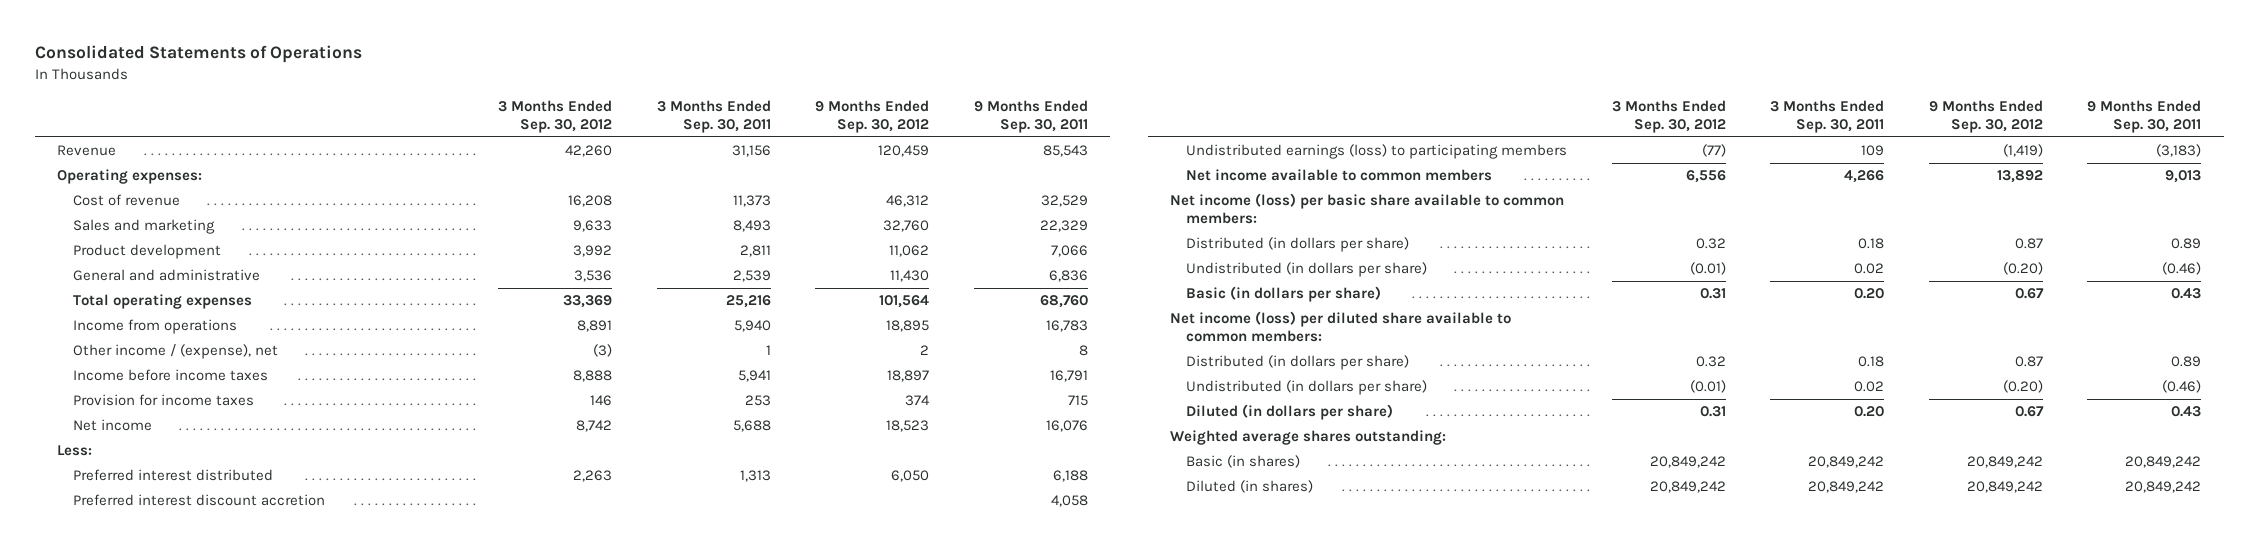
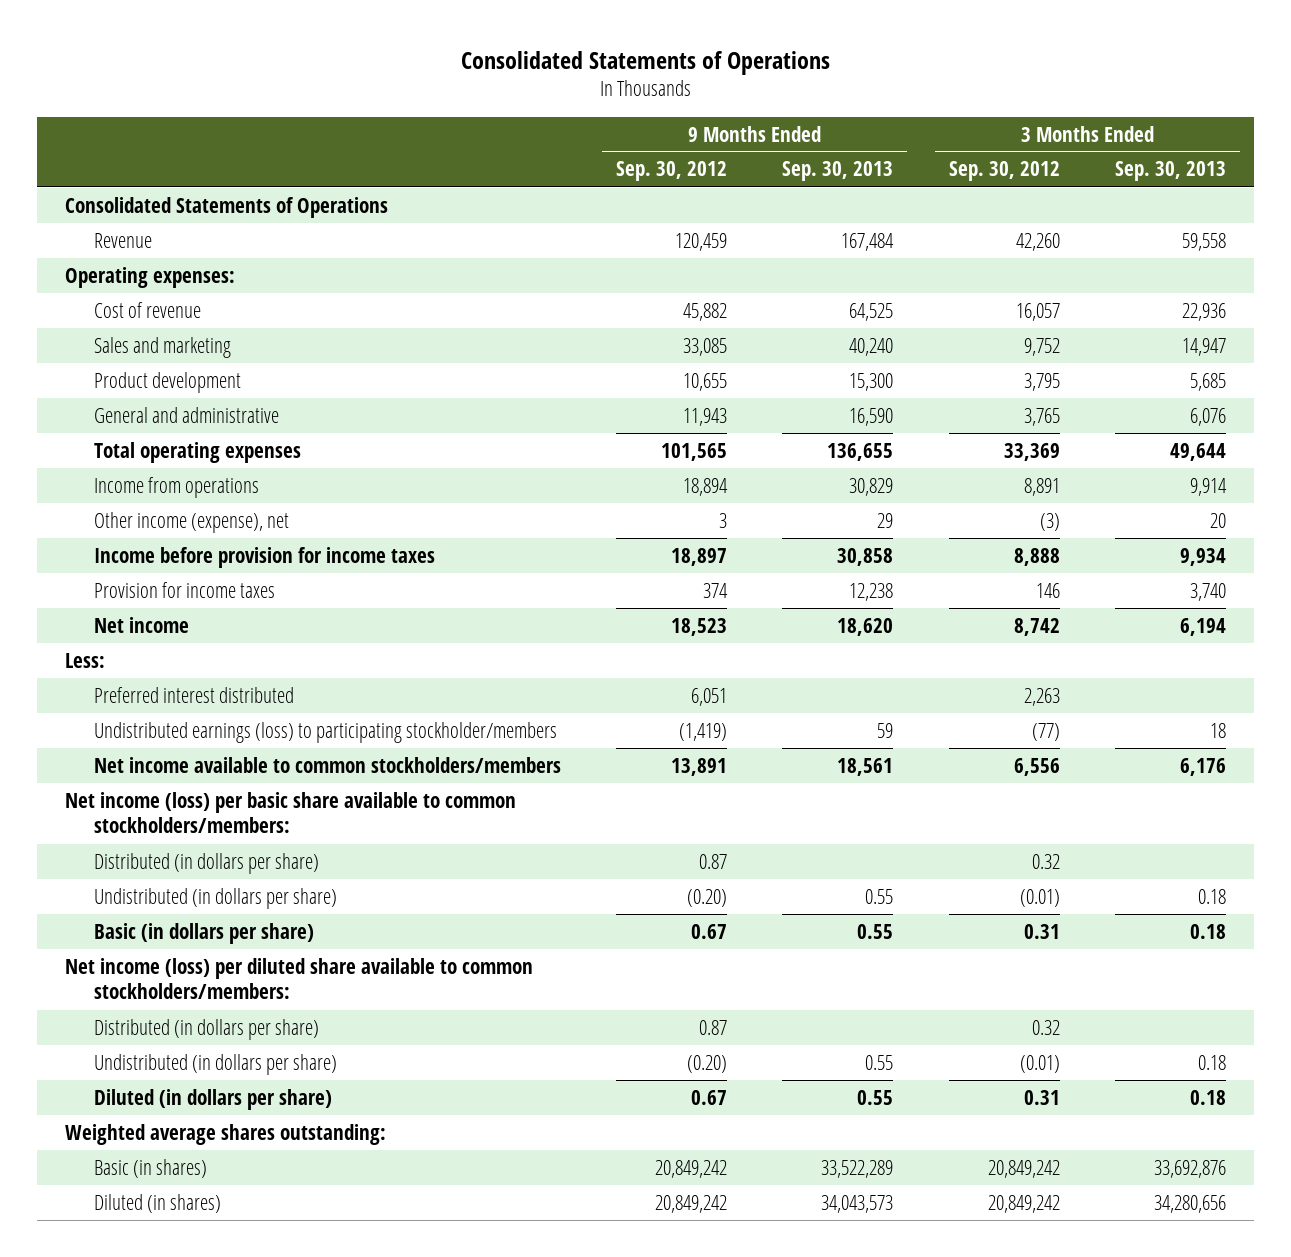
- | 3 Months Ended Sep. 30, 2012 | 3 Months Ended Sep. 30, 2011 | 9 Months Ended Sep. 30, 2012 | 9 Months Ended Sep. 30, 2011
+ | 9 Months Ended Sep. 30, 2012 | 9 Months Ended Sep. 30, 2013 | 3 Months Ended Sep. 30, 2012 | 3 Months Ended Sep. 30, 2013
+ Consolidated Statements of Operations
- Cost of revenue | 16,208 | 11,373 | 46,312 | 32,529
- Sales and marketing | 9,633 | 8,493 | 32,760 | 22,329
- Product development | 3,992 | 2,811 | 11,062 | 7,066
- General and administrative | 3,536 | 2,539 | 11,430 | 6,836
- Total operating expenses | 33,369 | 25,216 | 101,564 | 68,760
- Income from operations | 8,891 | 5,940 | 18,895 | 16,783
- Other income / (expense), net | (3) | 1 | 2 | 8
- Income before income taxes | 8,888 | 5,941 | 18,897 | 16,791
+ Cost of revenue | 45,882 | 64,525 | 16,057 | 22,936
+ Sales and marketing | 33,085 | 40,240 | 9,752 | 14,947
+ Product development | 10,655 | 15,300 | 3,795 | 5,685
+ General and administrative | 11,943 | 16,590 | 3,765 | 6,076
+ Total operating expenses | 101,565 | 136,655 | 33,369 | 49,644
+ Income from operations | 18,894 | 30,829 | 8,891 | 9,914
+ Other income (expense), net | 3 | 29 | (3) | 20
+ Income before provision for income taxes | 18,897 | 30,858 | 8,888 | 9,934
- Preferred interest distributed | 2,263 | 1,313 | 6,050 | 6,188
- Preferred interest discount accretion | | | | 4,058
- Undistributed earnings (loss) to participating members | (77) | 109 | (1,419) | (3,183)
- Net income available to common members | 6,556 | 4,266 | 13,892 | 9,013
- Net income (loss) per basic share available to common members:
+ Preferred interest distributed | 6,051 | | 2,263 |
+ Undistributed earnings (loss) to participating stockholder/members | (1,419) | 59 | (77) | 18
+ Net income available to common stockholders/members | 13,891 | 18,561 | 6,556 | 6,176
+ Net income (loss) per basic share available to common stockholders/members:
- Net income (loss) per diluted share available to common members:
+ Net income (loss) per diluted share available to common stockholders/members:

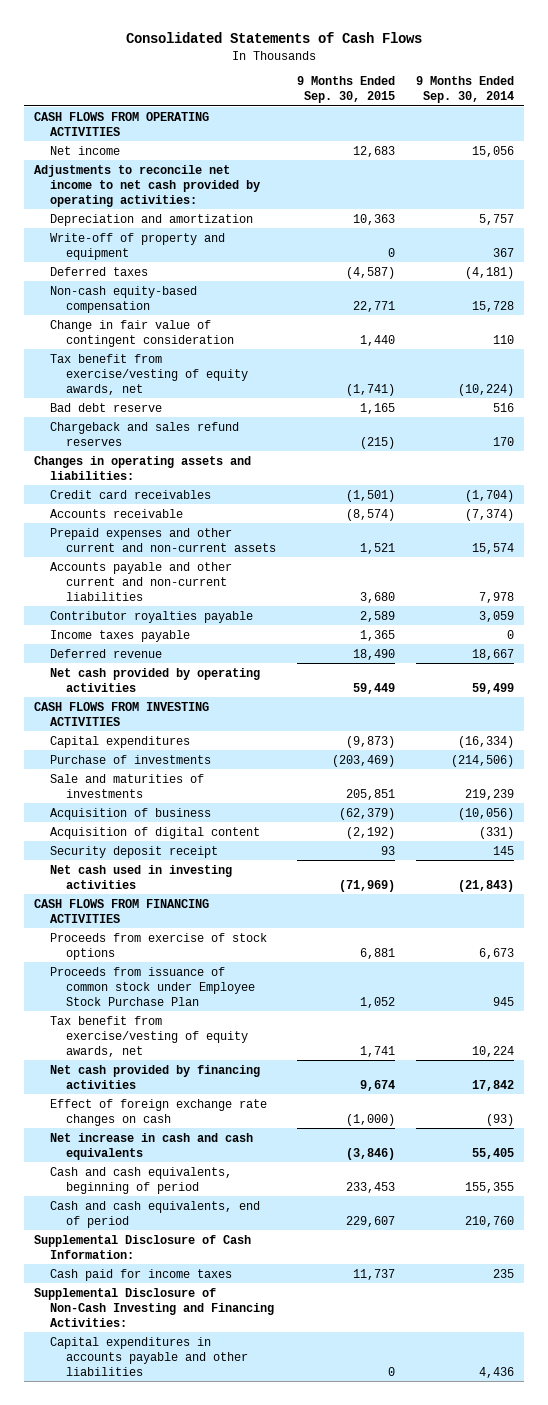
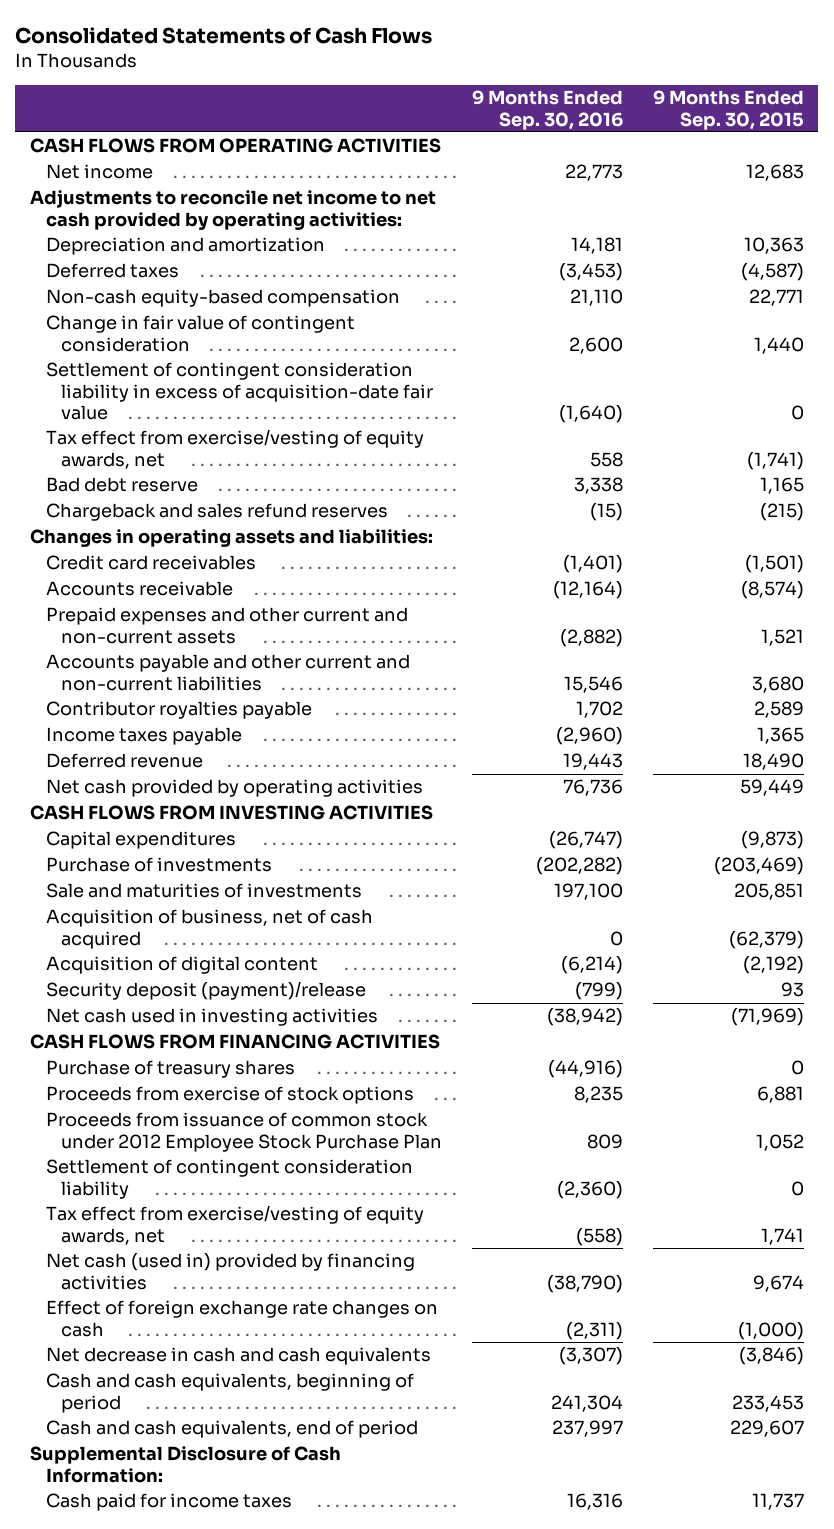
- | 9 Months Ended Sep. 30, 2015 | 9 Months Ended Sep. 30, 2014
+ | 9 Months Ended Sep. 30, 2016 | 9 Months Ended Sep. 30, 2015
- Write-off of property and equipment | 0 | 367
- Tax benefit from exercise/vesting of equity awards, net | (1,741) | (10,224)
+ Settlement of contingent consideration liability in excess of acquisition-date fair value | (1,640) | 0
+ Tax effect from exercise/vesting of equity awards, net | 558 | (1,741)
- Acquisition of business | (62,379) | (10,056)
+ Acquisition of business, net of cash acquired | 0 | (62,379)
- Security deposit receipt | 93 | 145
+ Security deposit (payment)/release | (799) | 93
+ Purchase of treasury shares | (44,916) | 0
- Proceeds from issuance of common stock under Employee Stock Purchase Plan | 1,052 | 945
- Tax benefit from exercise/vesting of equity awards, net | 1,741 | 10,224
- Net cash provided by financing activities | 9,674 | 17,842
+ Proceeds from issuance of common stock under 2012 Employee Stock Purchase Plan | 809 | 1,052
+ Settlement of contingent consideration liability | (2,360) | 0
+ Tax effect from exercise/vesting of equity awards, net | (558) | 1,741
+ Net cash (used in) provided by financing activities | (38,790) | 9,674
- Net increase in cash and cash equivalents | (3,846) | 55,405
+ Net decrease in cash and cash equivalents | (3,307) | (3,846)
- Supplemental Disclosure of Non-Cash Investing and Financing Activities:
- Capital expenditures in accounts payable and other liabilities | 0 | 4,436

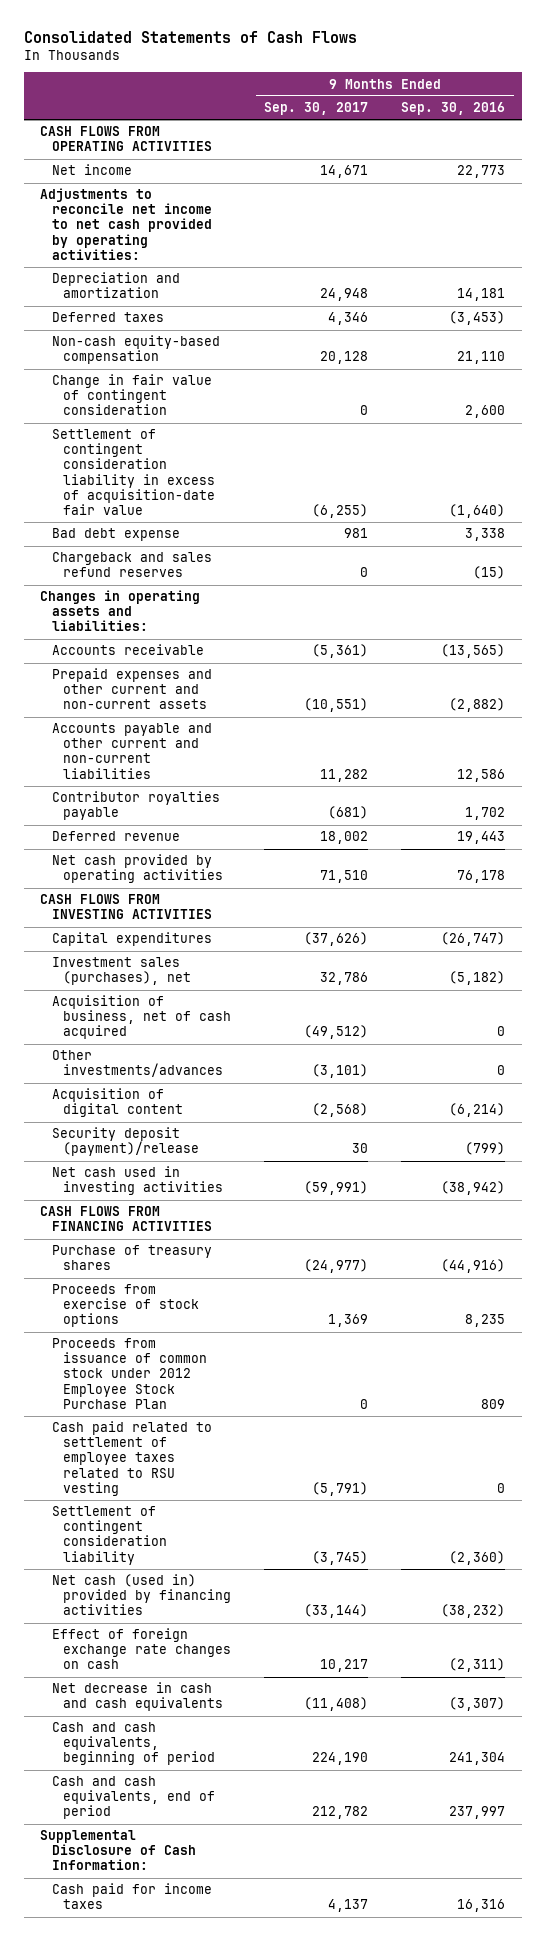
- | 9 Months Ended Sep. 30, 2016 | 9 Months Ended Sep. 30, 2015
+ | 9 Months Ended Sep. 30, 2017 | 9 Months Ended Sep. 30, 2016
- Tax effect from exercise/vesting of equity awards, net | 558 | (1,741)
- Bad debt reserve | 3,338 | 1,165
+ Bad debt expense | 981 | 3,338
- Credit card receivables | (1,401) | (1,501)
- Accounts receivable | (12,164) | (8,574)
+ Accounts receivable | (5,361) | (13,565)
- Accounts payable and other current and non-current liabilities | 15,546 | 3,680
+ Accounts payable and other current and non-current liabilities | 11,282 | 12,586
- Income taxes payable | (2,960) | 1,365
- Net cash provided by operating activities | 76,736 | 59,449
+ Net cash provided by operating activities | 71,510 | 76,178
- Purchase of investments | (202,282) | (203,469)
- Sale and maturities of investments | 197,100 | 205,851
+ Investment sales (purchases), net | 32,786 | (5,182)
+ Other investments/advances | (3,101) | 0
+ Cash paid related to settlement of employee taxes related to RSU vesting | (5,791) | 0
- Tax effect from exercise/vesting of equity awards, net | (558) | 1,741
- Net cash (used in) provided by financing activities | (38,790) | 9,674
+ Net cash (used in) provided by financing activities | (33,144) | (38,232)

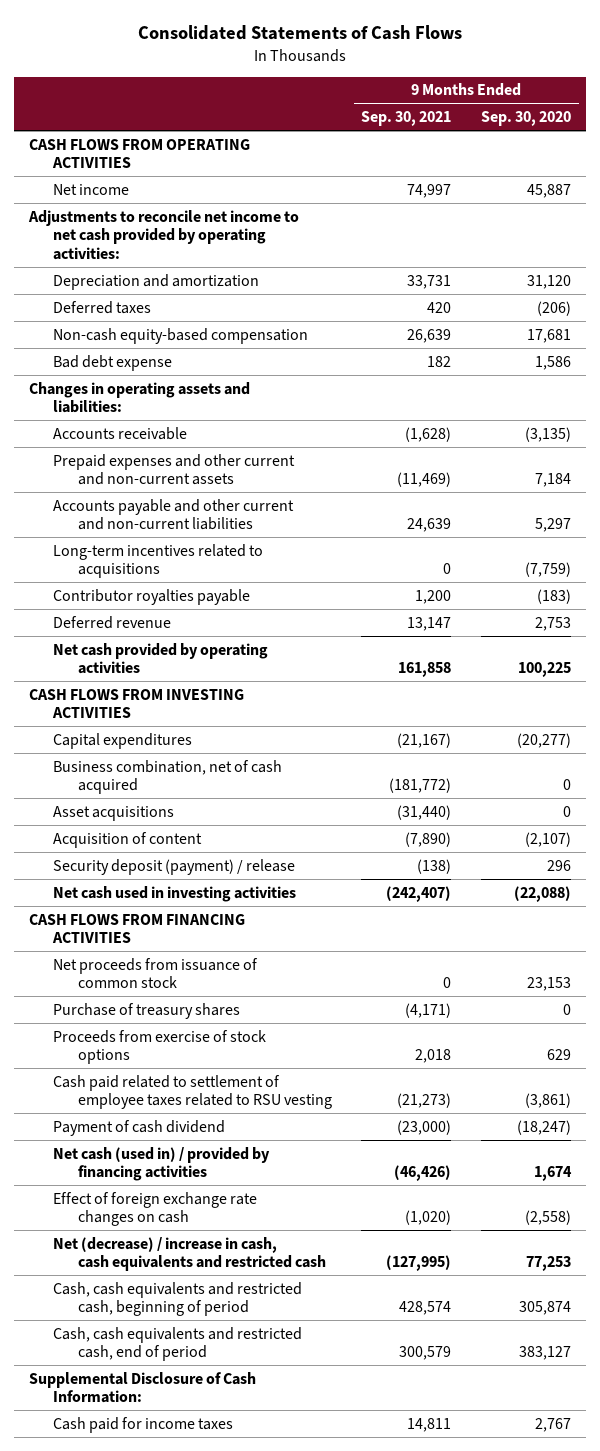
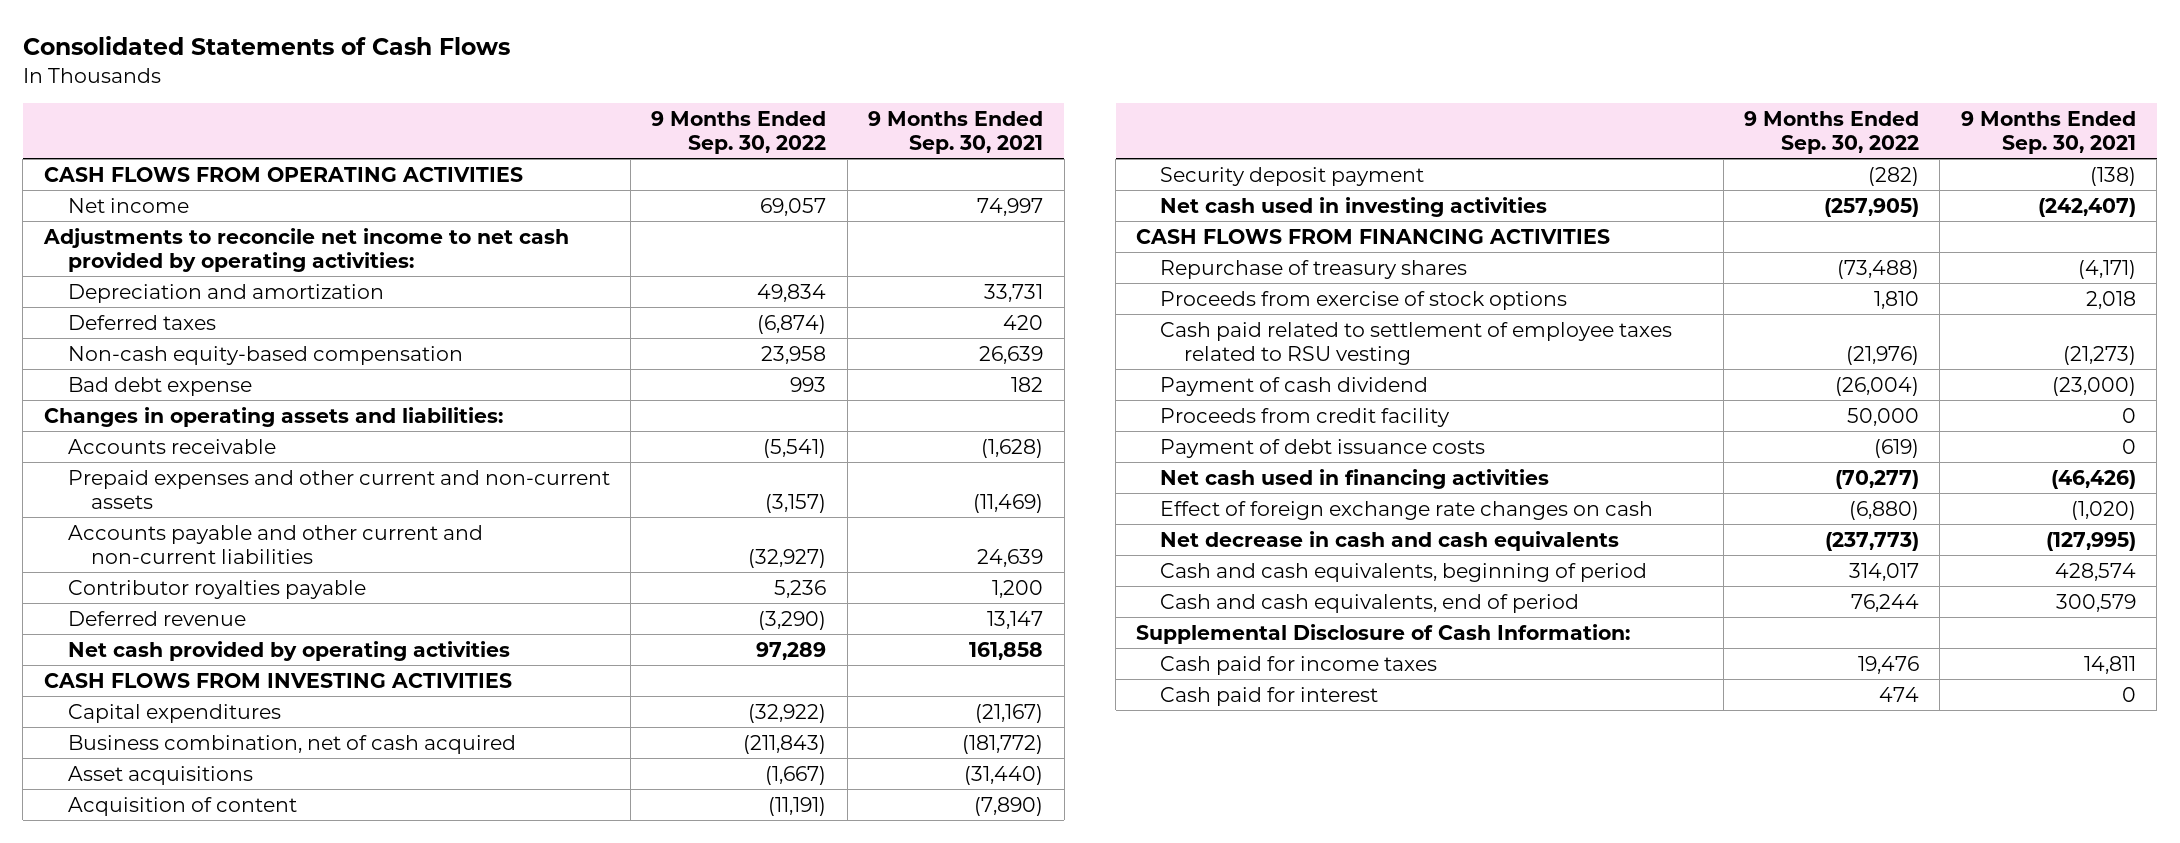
- | 9 Months Ended Sep. 30, 2021 | 9 Months Ended Sep. 30, 2020
+ | 9 Months Ended Sep. 30, 2022 | 9 Months Ended Sep. 30, 2021
- Long-term incentives related to acquisitions | 0 | (7,759)
- Security deposit (payment) / release | (138) | 296
+ Security deposit payment | (282) | (138)
- Net proceeds from issuance of common stock | 0 | 23,153
- Purchase of treasury shares | (4,171) | 0
+ Repurchase of treasury shares | (73,488) | (4,171)
- Net cash (used in) / provided by financing activities | (46,426) | 1,674
+ Proceeds from credit facility | 50,000 | 0
+ Payment of debt issuance costs | (619) | 0
+ Net cash used in financing activities | (70,277) | (46,426)
- Net (decrease) / increase in cash, cash equivalents and restricted cash | (127,995) | 77,253
- Cash, cash equivalents and restricted cash, beginning of period | 428,574 | 305,874
- Cash, cash equivalents and restricted cash, end of period | 300,579 | 383,127
+ Net decrease in cash and cash equivalents | (237,773) | (127,995)
+ Cash and cash equivalents, beginning of period | 314,017 | 428,574
+ Cash and cash equivalents, end of period | 76,244 | 300,579
+ Cash paid for interest | 474 | 0

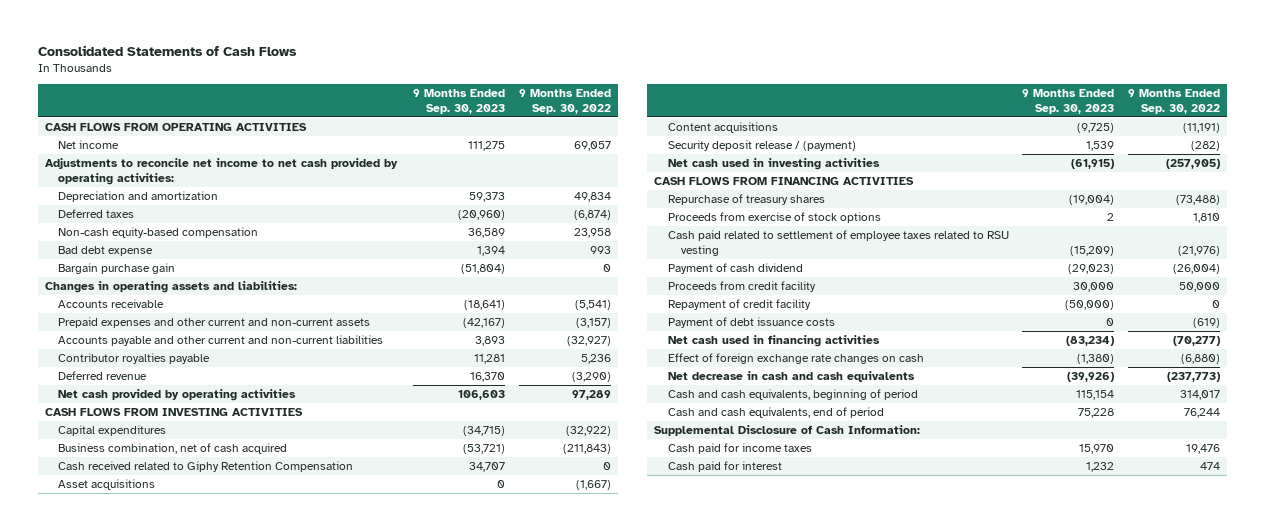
- | 9 Months Ended Sep. 30, 2022 | 9 Months Ended Sep. 30, 2021
+ | 9 Months Ended Sep. 30, 2023 | 9 Months Ended Sep. 30, 2022
+ Bargain purchase gain | (51,804) | 0
+ Cash received related to Giphy Retention Compensation | 34,707 | 0
- Acquisition of content | (11,191) | (7,890)
- Security deposit payment | (282) | (138)
+ Content acquisitions | (9,725) | (11,191)
+ Security deposit release / (payment) | 1,539 | (282)
+ Repayment of credit facility | (50,000) | 0

